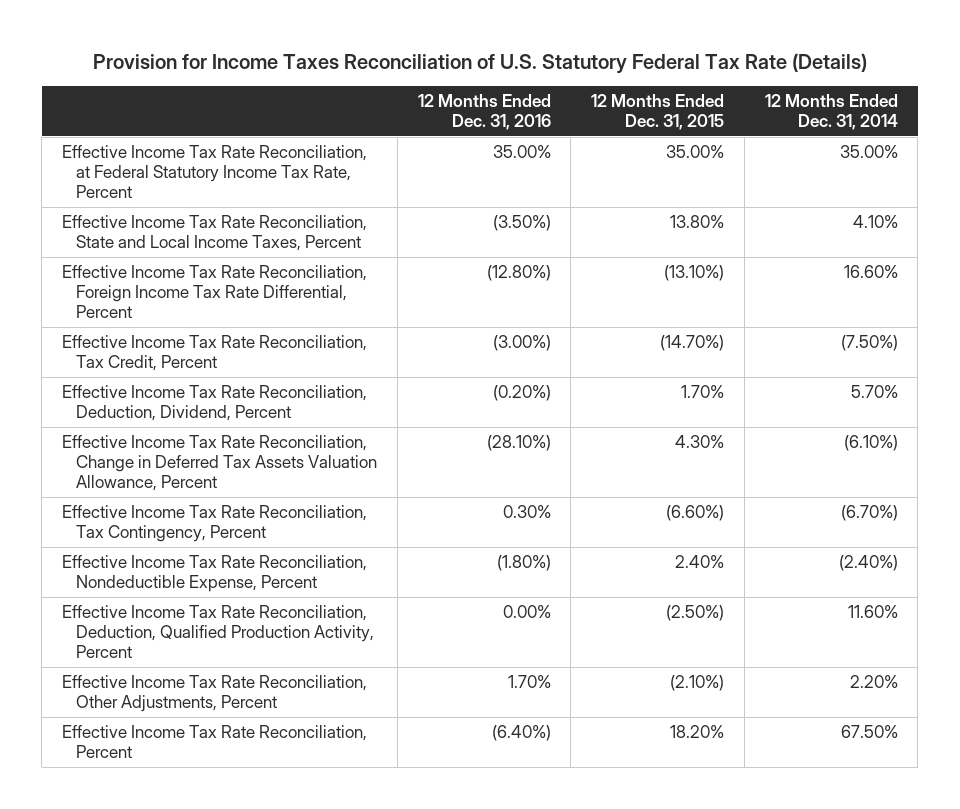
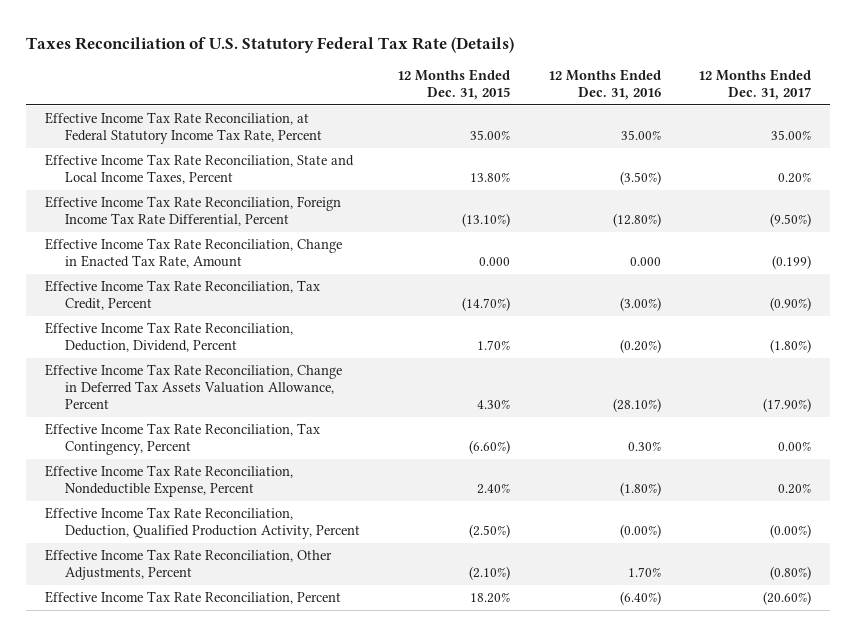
- Provision for Income Taxes Reconciliation of U.S. Statutory Federal Tax Rate (Details)
+ Taxes Reconciliation of U.S. Statutory Federal Tax Rate (Details)
- | 12 Months Ended Dec. 31, 2016 | 12 Months Ended Dec. 31, 2015 | 12 Months Ended Dec. 31, 2014
+ | 12 Months Ended Dec. 31, 2015 | 12 Months Ended Dec. 31, 2016 | 12 Months Ended Dec. 31, 2017
+ Effective Income Tax Rate Reconciliation, Change in Enacted Tax Rate, Amount | 0.000 | 0.000 | (0.199)
- Effective Income Tax Rate Reconciliation, Deduction, Qualified Production Activity, Percent | 0.00% | (2.50%) | 11.60%
+ Effective Income Tax Rate Reconciliation, Deduction, Qualified Production Activity, Percent | (2.50%) | (0.00%) | (0.00%)

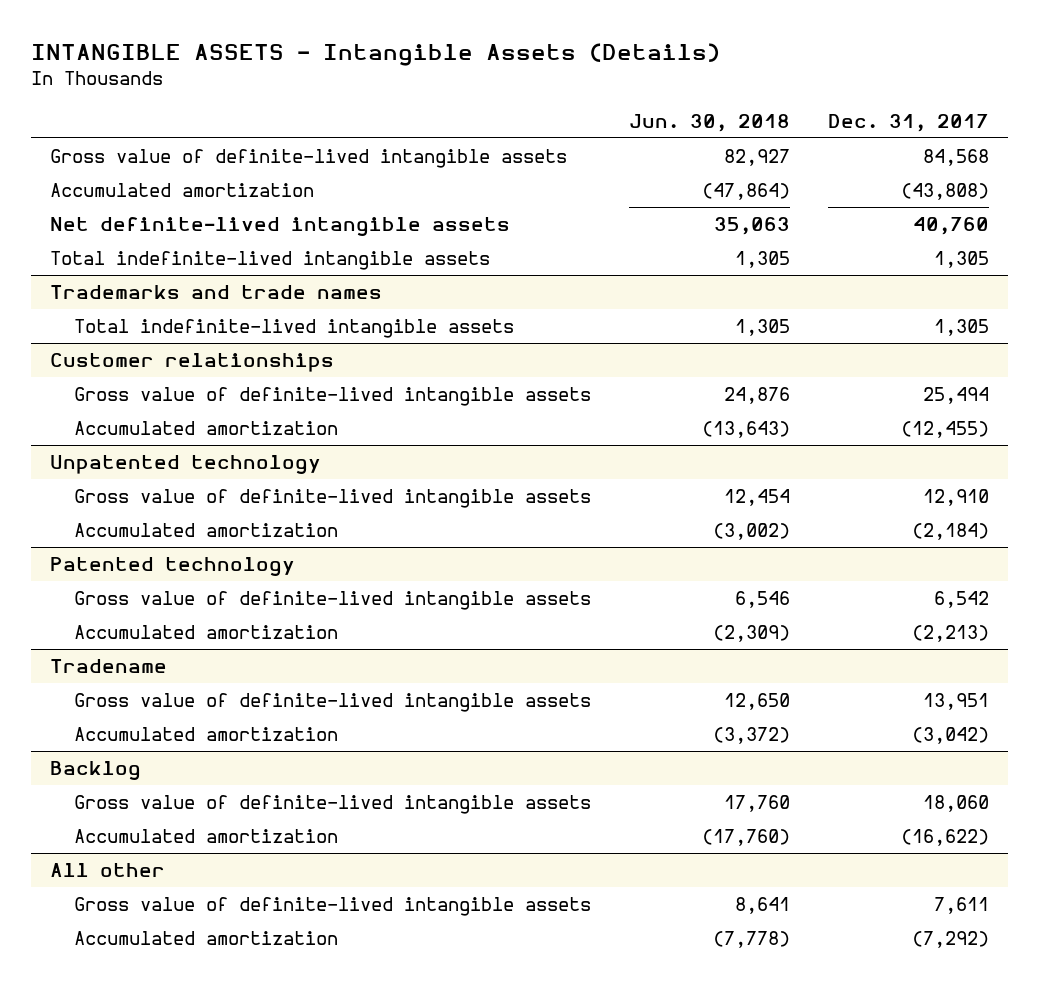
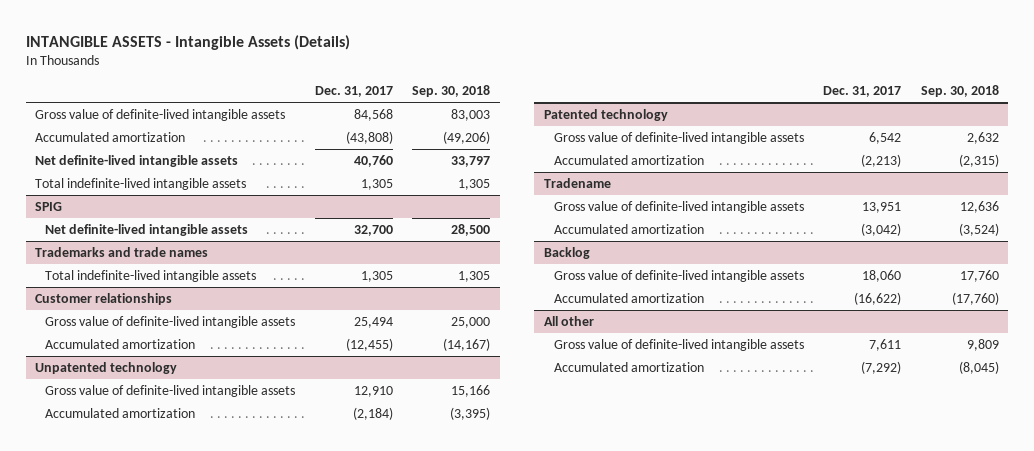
- | Jun. 30, 2018 | Dec. 31, 2017
+ | Dec. 31, 2017 | Sep. 30, 2018
+ SPIG
+ Net definite-lived intangible assets | 32,700 | 28,500

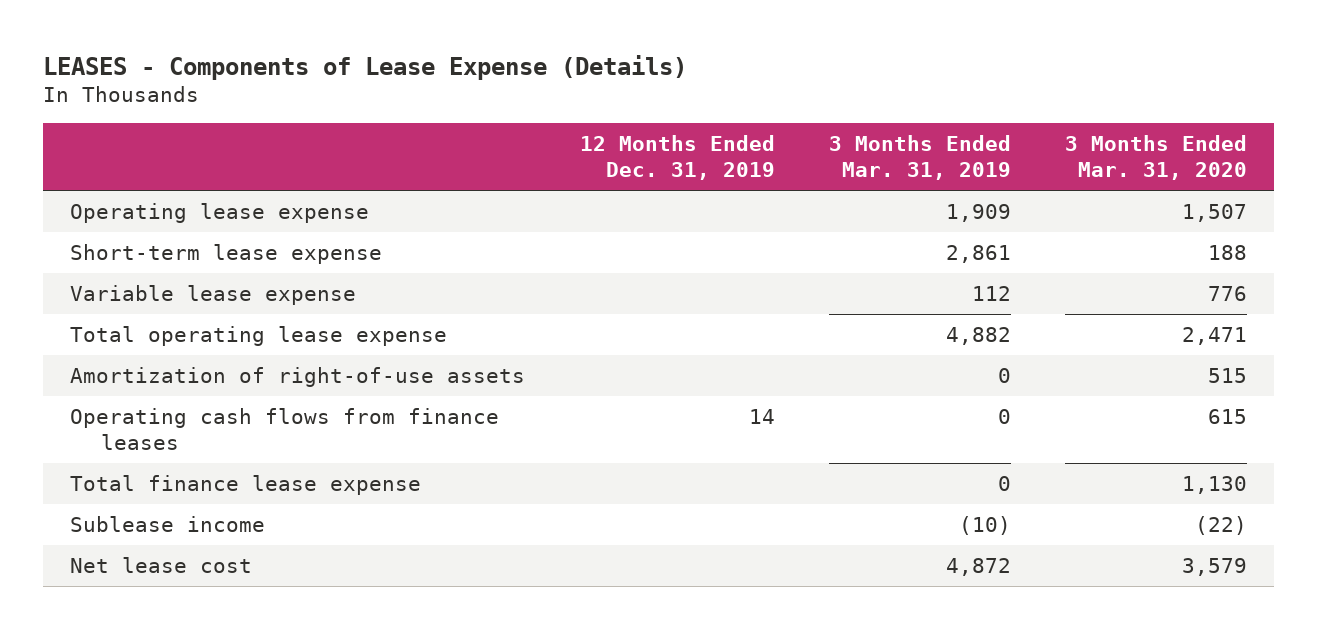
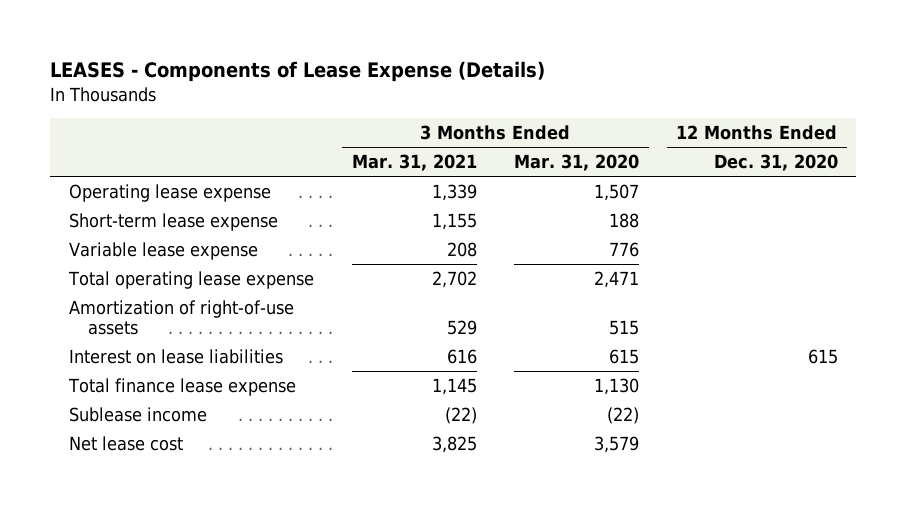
- | 12 Months Ended Dec. 31, 2019 | 3 Months Ended Mar. 31, 2019 | 3 Months Ended Mar. 31, 2020
+ | 3 Months Ended Mar. 31, 2021 | 3 Months Ended Mar. 31, 2020 | 12 Months Ended Dec. 31, 2020
- Operating cash flows from finance leases | 14 | 0 | 615
+ Interest on lease liabilities | 616 | 615 | 615

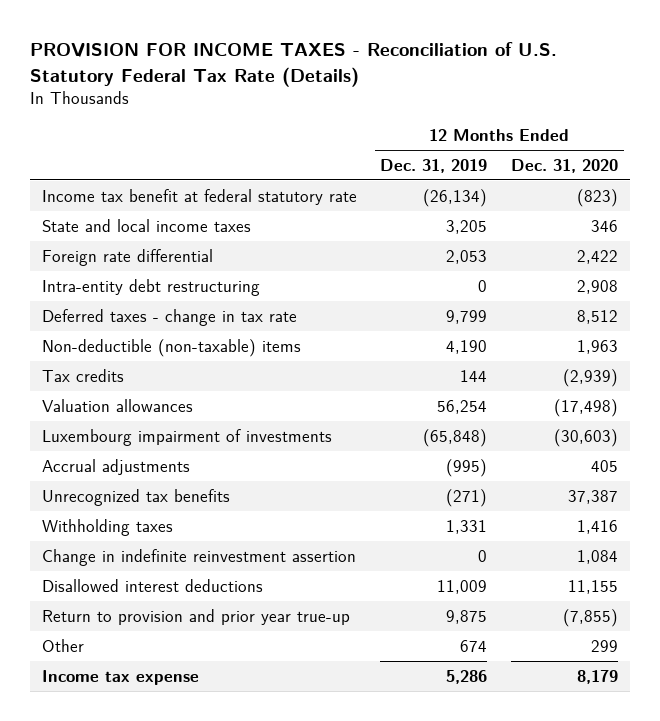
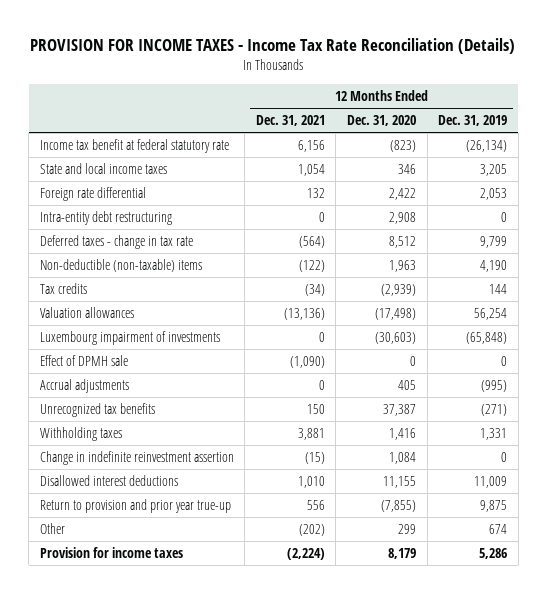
- PROVISION FOR INCOME TAXES - Reconciliation of U.S. Statutory Federal Tax Rate (Details)
+ PROVISION FOR INCOME TAXES - Income Tax Rate Reconciliation (Details)
- | 12 Months Ended Dec. 31, 2019 | 12 Months Ended Dec. 31, 2020
+ | 12 Months Ended Dec. 31, 2021 | 12 Months Ended Dec. 31, 2020 | 12 Months Ended Dec. 31, 2019
+ Effect of DPMH sale | (1,090) | 0 | 0
- Income tax expense | 5,286 | 8,179
+ Provision for income taxes | (2,224) | 8,179 | 5,286

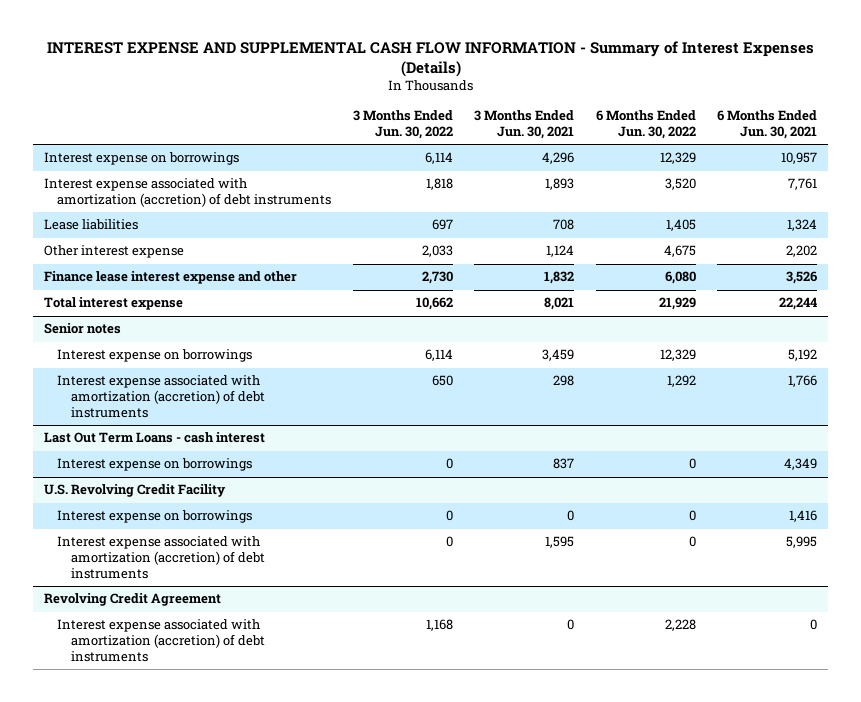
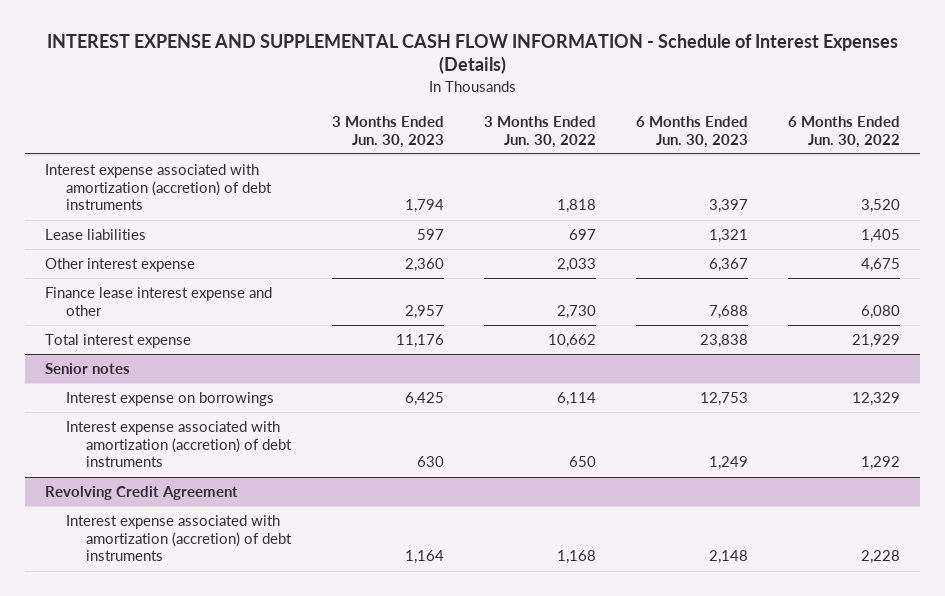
- INTEREST EXPENSE AND SUPPLEMENTAL CASH FLOW INFORMATION - Summary of Interest Expenses (Details)
+ INTEREST EXPENSE AND SUPPLEMENTAL CASH FLOW INFORMATION - Schedule of Interest Expenses (Details)
- | 3 Months Ended Jun. 30, 2022 | 3 Months Ended Jun. 30, 2021 | 6 Months Ended Jun. 30, 2022 | 6 Months Ended Jun. 30, 2021
+ | 3 Months Ended Jun. 30, 2023 | 3 Months Ended Jun. 30, 2022 | 6 Months Ended Jun. 30, 2023 | 6 Months Ended Jun. 30, 2022
- Interest expense on borrowings | 6,114 | 4,296 | 12,329 | 10,957
- Last Out Term Loans - cash interest
- Interest expense on borrowings | 0 | 837 | 0 | 4,349
- U.S. Revolving Credit Facility
- Interest expense on borrowings | 0 | 0 | 0 | 1,416
- Interest expense associated with amortization (accretion) of debt instruments | 0 | 1,595 | 0 | 5,995

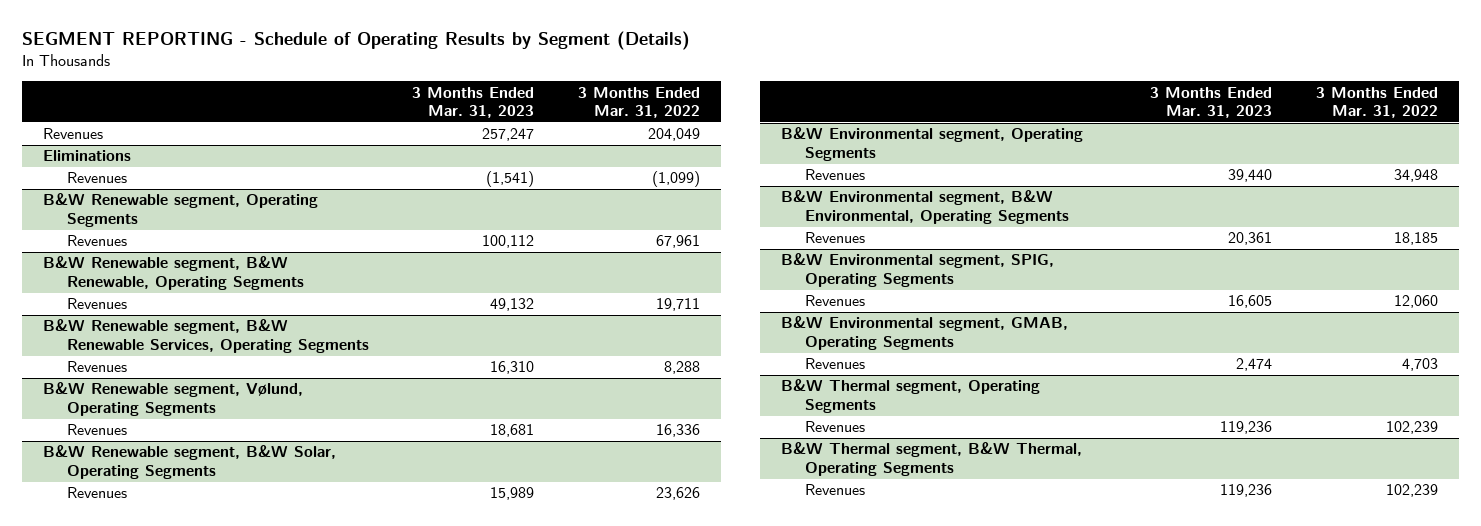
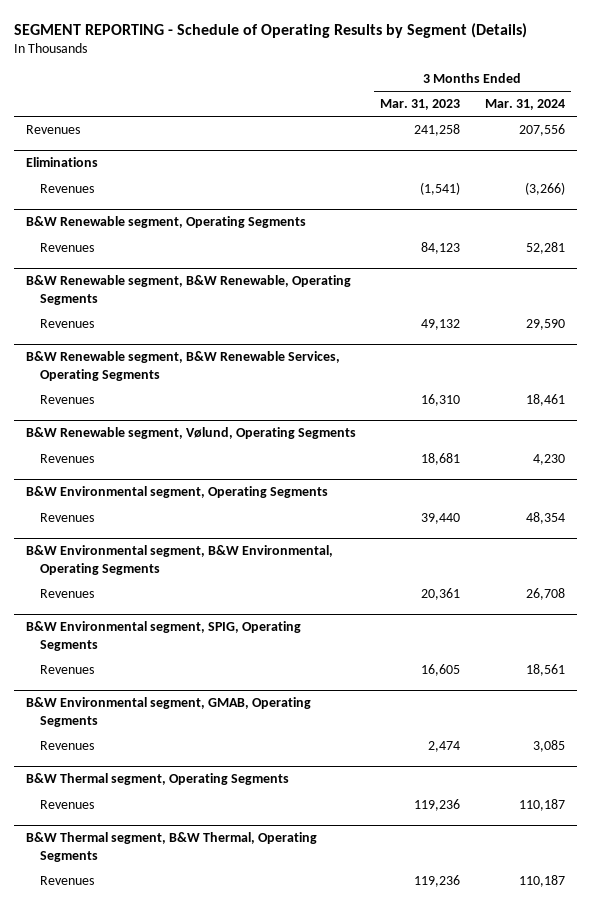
- | 3 Months Ended Mar. 31, 2023 | 3 Months Ended Mar. 31, 2022
+ | 3 Months Ended Mar. 31, 2023 | 3 Months Ended Mar. 31, 2024
- Revenues | 257,247 | 204,049
+ Revenues | 241,258 | 207,556
@ B&W Renewable segment, Operating Segments
- Revenues | 100,112 | 67,961
+ Revenues | 84,123 | 52,281
- B&W Renewable segment, B&W Solar, Operating Segments
- Revenues | 15,989 | 23,626

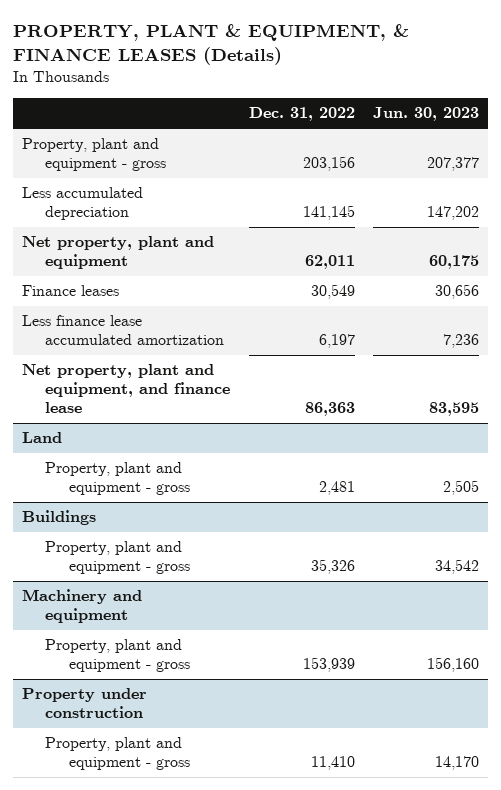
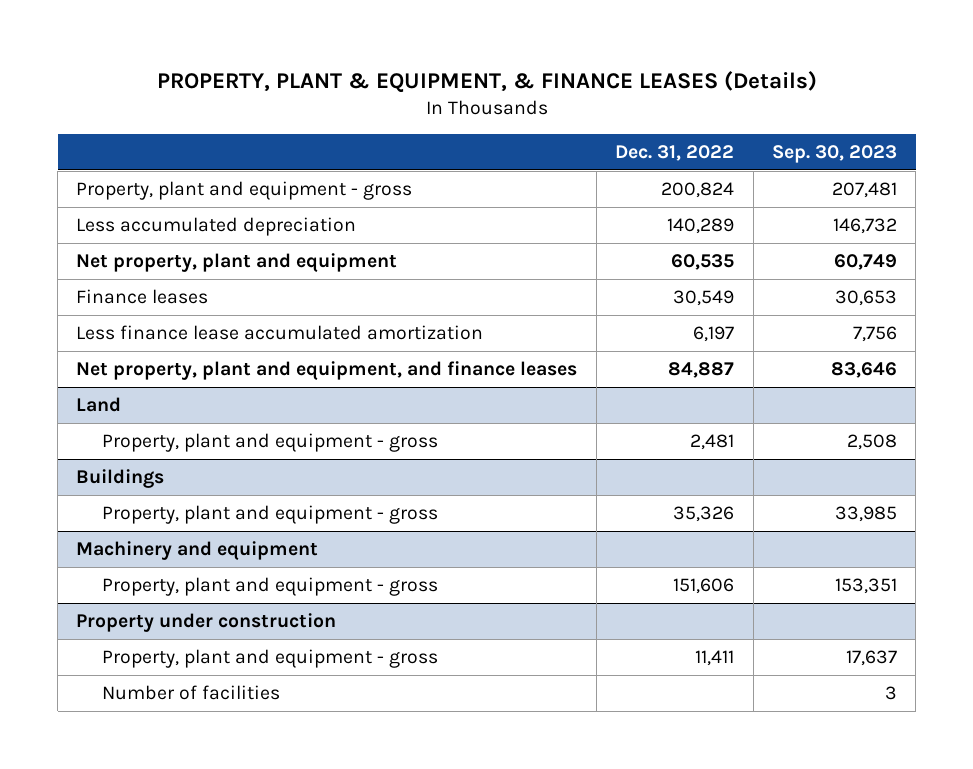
- | Dec. 31, 2022 | Jun. 30, 2023
+ | Dec. 31, 2022 | Sep. 30, 2023
- Property, plant and equipment - gross | 203,156 | 207,377
- Less accumulated depreciation | 141,145 | 147,202
- Net property, plant and equipment | 62,011 | 60,175
+ Property, plant and equipment - gross | 200,824 | 207,481
+ Less accumulated depreciation | 140,289 | 146,732
+ Net property, plant and equipment | 60,535 | 60,749
- Net property, plant and equipment, and finance lease | 86,363 | 83,595
+ Net property, plant and equipment, and finance leases | 84,887 | 83,646
@ Machinery and equipment
- Property, plant and equipment - gross | 153,939 | 156,160
+ Property, plant and equipment - gross | 151,606 | 153,351
@ Property under construction
- Property, plant and equipment - gross | 11,410 | 14,170
+ Property, plant and equipment - gross | 11,411 | 17,637
+ Number of facilities | | 3

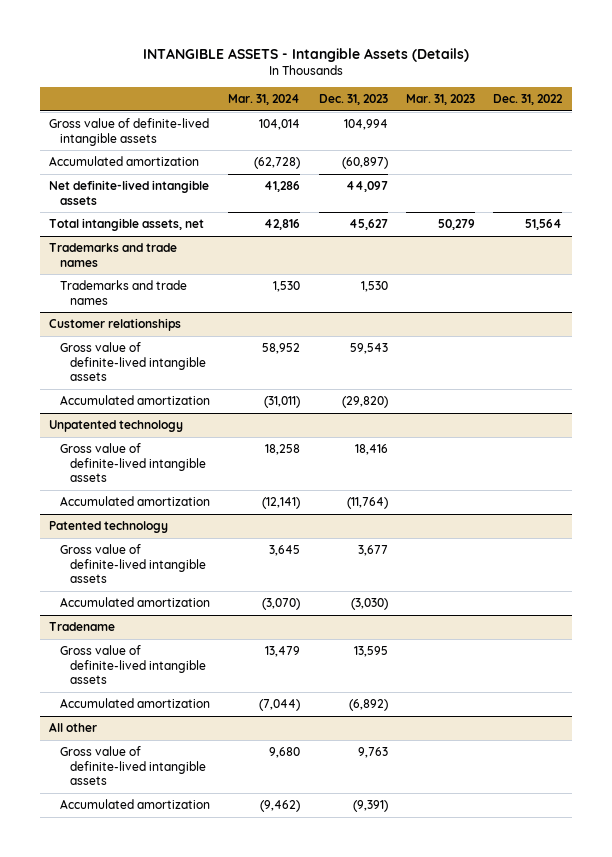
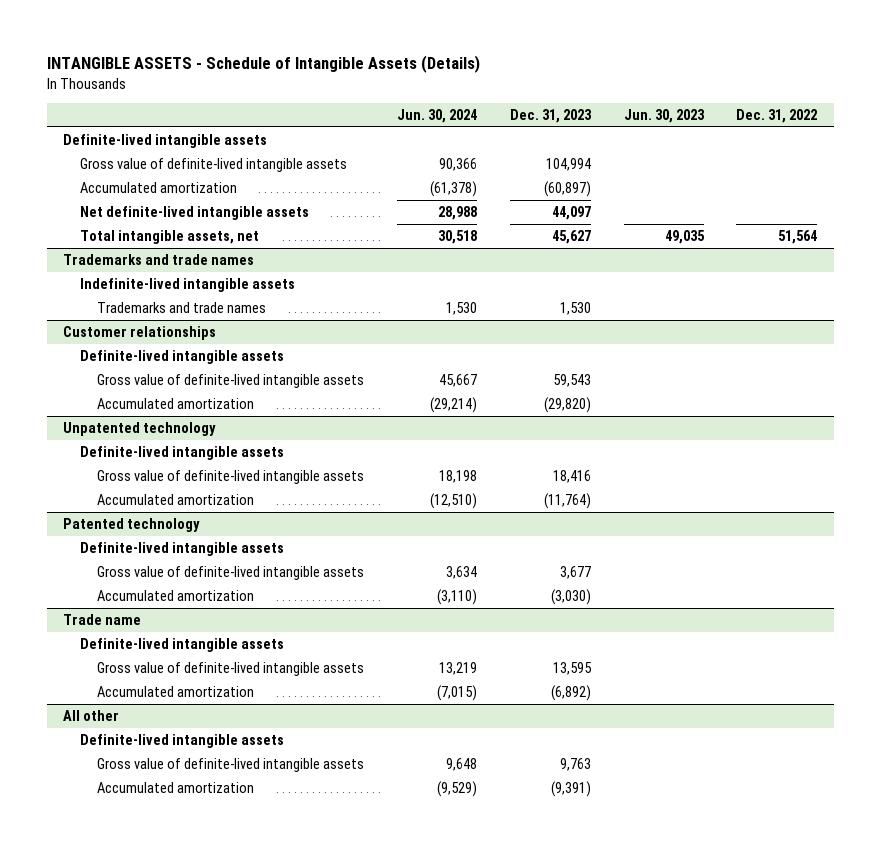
- INTANGIBLE ASSETS - Intangible Assets (Details)
+ INTANGIBLE ASSETS - Schedule of Intangible Assets (Details)
- | Mar. 31, 2024 | Dec. 31, 2023 | Mar. 31, 2023 | Dec. 31, 2022
+ | Jun. 30, 2024 | Dec. 31, 2023 | Jun. 30, 2023 | Dec. 31, 2022
+ Definite-lived intangible assets
@ Trademarks and trade names
+ Indefinite-lived intangible assets
@ Customer relationships
+ Definite-lived intangible assets
@ Unpatented technology
+ Definite-lived intangible assets
@ Patented technology
+ Definite-lived intangible assets
- Tradename
+ Trade name
+ Definite-lived intangible assets
@ All other
+ Definite-lived intangible assets

